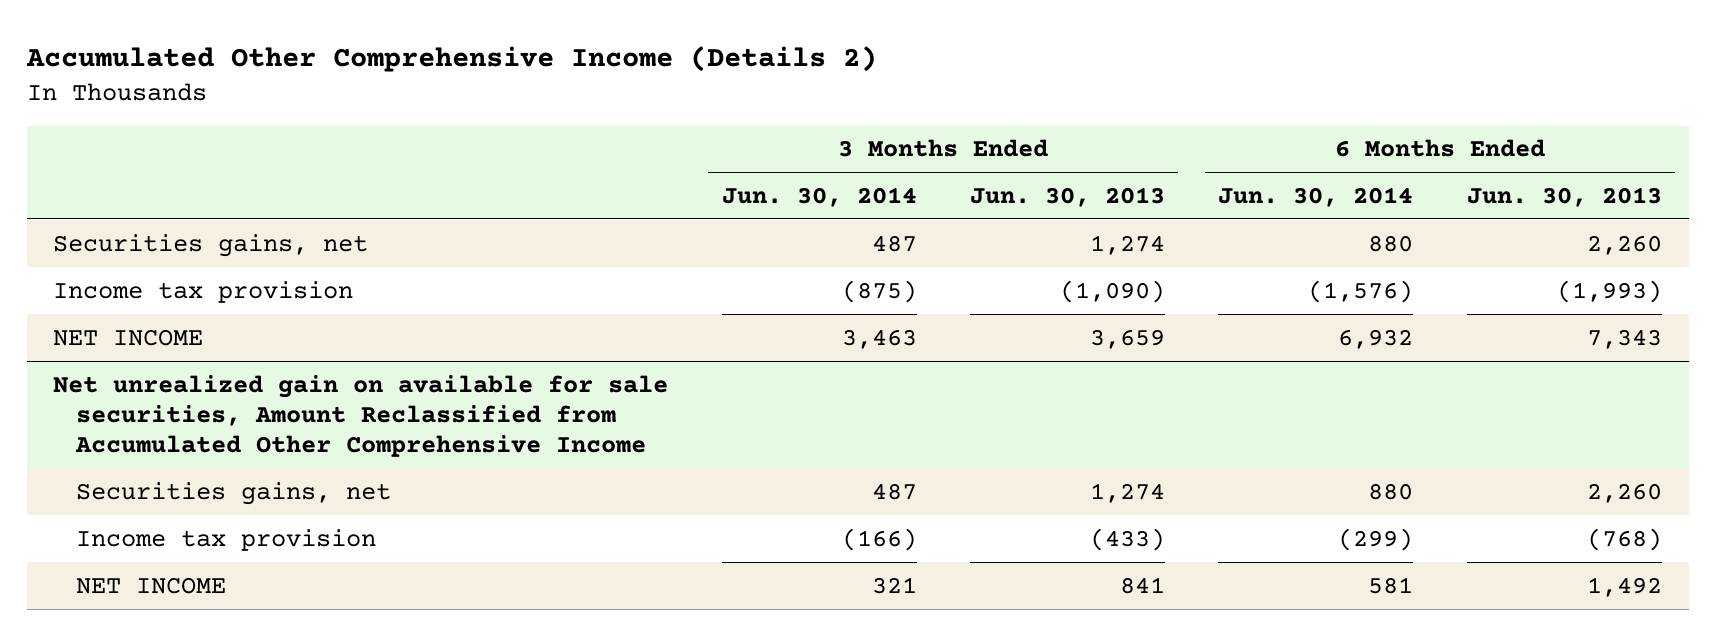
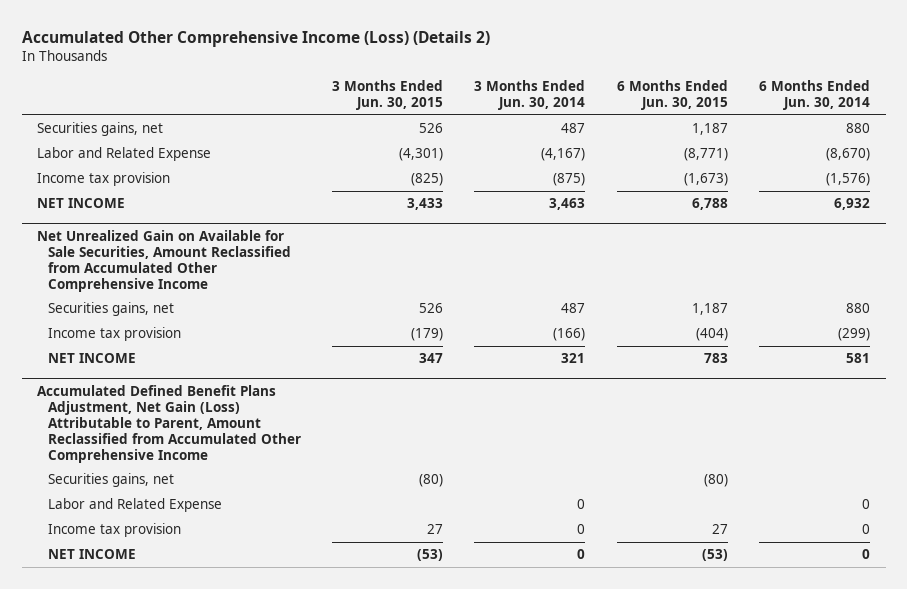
- Accumulated Other Comprehensive Income (Details 2)
+ Accumulated Other Comprehensive Income (Loss) (Details 2)
- | 3 Months Ended Jun. 30, 2014 | 3 Months Ended Jun. 30, 2013 | 6 Months Ended Jun. 30, 2014 | 6 Months Ended Jun. 30, 2013
+ | 3 Months Ended Jun. 30, 2015 | 3 Months Ended Jun. 30, 2014 | 6 Months Ended Jun. 30, 2015 | 6 Months Ended Jun. 30, 2014
+ Labor and Related Expense | (4,301) | (4,167) | (8,771) | (8,670)
- Net unrealized gain on available for sale securities, Amount Reclassified from Accumulated Other Comprehensive Income
+ Net Unrealized Gain on Available for Sale Securities, Amount Reclassified from Accumulated Other Comprehensive Income
+ Accumulated Defined Benefit Plans Adjustment, Net Gain (Loss) Attributable to Parent, Amount Reclassified from Accumulated Other Comprehensive Income
+ Securities gains, net | (80) | | (80) |
+ Labor and Related Expense | | 0 | | 0
+ Income tax provision | 27 | 0 | 27 | 0
+ NET INCOME | (53) | 0 | (53) | 0

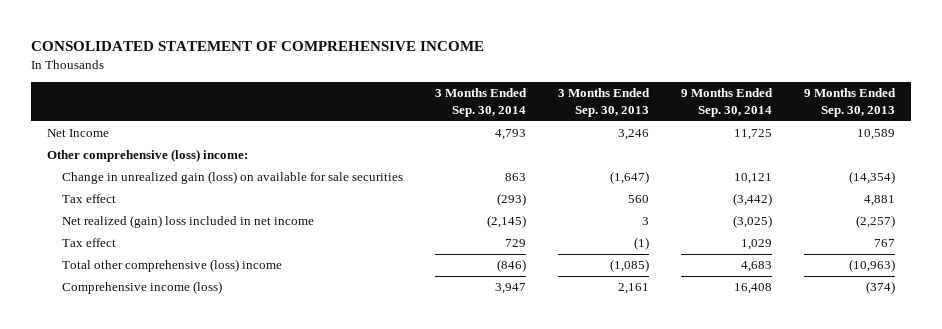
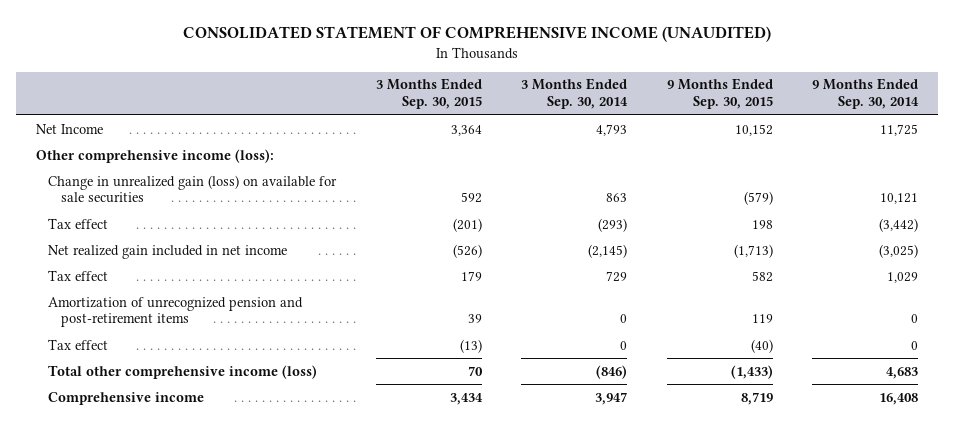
- CONSOLIDATED STATEMENT OF COMPREHENSIVE INCOME
+ CONSOLIDATED STATEMENT OF COMPREHENSIVE INCOME (UNAUDITED)
- | 3 Months Ended Sep. 30, 2014 | 3 Months Ended Sep. 30, 2013 | 9 Months Ended Sep. 30, 2014 | 9 Months Ended Sep. 30, 2013
+ | 3 Months Ended Sep. 30, 2015 | 3 Months Ended Sep. 30, 2014 | 9 Months Ended Sep. 30, 2015 | 9 Months Ended Sep. 30, 2014
- Other comprehensive (loss) income:
+ Other comprehensive income (loss):
- Net realized (gain) loss included in net income | (2,145) | 3 | (3,025) | (2,257)
+ Net realized gain included in net income | (526) | (2,145) | (1,713) | (3,025)
- Total other comprehensive (loss) income | (846) | (1,085) | 4,683 | (10,963)
- Comprehensive income (loss) | 3,947 | 2,161 | 16,408 | (374)
+ Amortization of unrecognized pension and post-retirement items | 39 | 0 | 119 | 0
+ Tax effect | (13) | 0 | (40) | 0
+ Total other comprehensive income (loss) | 70 | (846) | (1,433) | 4,683
+ Comprehensive income | 3,434 | 3,947 | 8,719 | 16,408

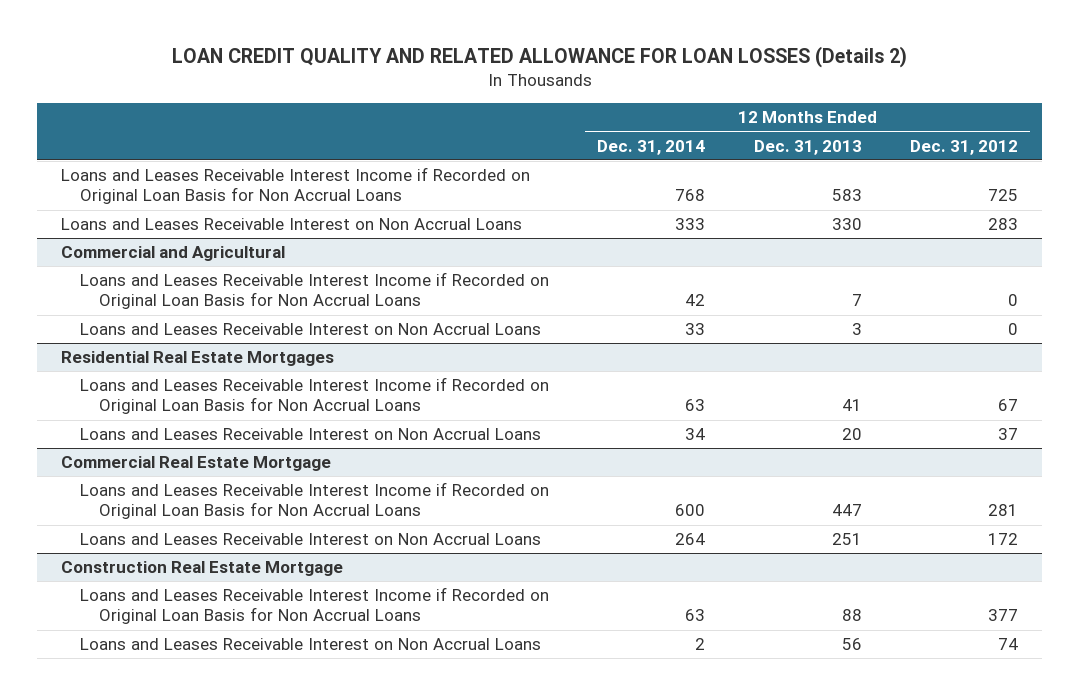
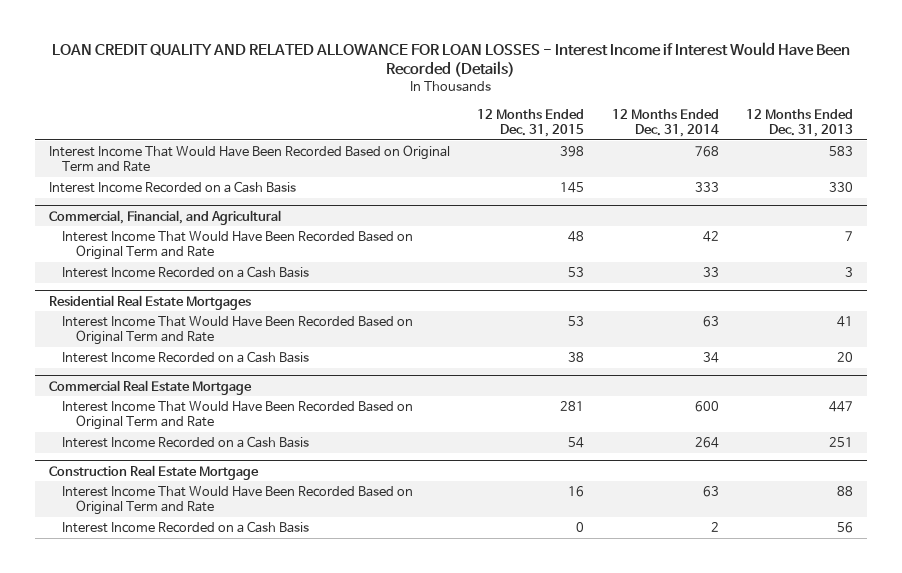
- LOAN CREDIT QUALITY AND RELATED ALLOWANCE FOR LOAN LOSSES (Details 2)
+ LOAN CREDIT QUALITY AND RELATED ALLOWANCE FOR LOAN LOSSES - Interest Income if Interest Would Have Been Recorded (Details)
- | 12 Months Ended Dec. 31, 2014 | 12 Months Ended Dec. 31, 2013 | 12 Months Ended Dec. 31, 2012
+ | 12 Months Ended Dec. 31, 2015 | 12 Months Ended Dec. 31, 2014 | 12 Months Ended Dec. 31, 2013
- Loans and Leases Receivable Interest Income if Recorded on Original Loan Basis for Non Accrual Loans | 768 | 583 | 725
- Loans and Leases Receivable Interest on Non Accrual Loans | 333 | 330 | 283
- Commercial and Agricultural
- Loans and Leases Receivable Interest Income if Recorded on Original Loan Basis for Non Accrual Loans | 42 | 7 | 0
- Loans and Leases Receivable Interest on Non Accrual Loans | 33 | 3 | 0
+ Interest Income That Would Have Been Recorded Based on Original Term and Rate | 398 | 768 | 583
+ Interest Income Recorded on a Cash Basis | 145 | 333 | 330
+ Commercial, Financial, and Agricultural
+ Interest Income That Would Have Been Recorded Based on Original Term and Rate | 48 | 42 | 7
+ Interest Income Recorded on a Cash Basis | 53 | 33 | 3
@ Residential Real Estate Mortgages
- Loans and Leases Receivable Interest Income if Recorded on Original Loan Basis for Non Accrual Loans | 63 | 41 | 67
- Loans and Leases Receivable Interest on Non Accrual Loans | 34 | 20 | 37
+ Interest Income That Would Have Been Recorded Based on Original Term and Rate | 53 | 63 | 41
+ Interest Income Recorded on a Cash Basis | 38 | 34 | 20
@ Commercial Real Estate Mortgage
- Loans and Leases Receivable Interest Income if Recorded on Original Loan Basis for Non Accrual Loans | 600 | 447 | 281
- Loans and Leases Receivable Interest on Non Accrual Loans | 264 | 251 | 172
+ Interest Income That Would Have Been Recorded Based on Original Term and Rate | 281 | 600 | 447
+ Interest Income Recorded on a Cash Basis | 54 | 264 | 251
@ Construction Real Estate Mortgage
- Loans and Leases Receivable Interest Income if Recorded on Original Loan Basis for Non Accrual Loans | 63 | 88 | 377
- Loans and Leases Receivable Interest on Non Accrual Loans | 2 | 56 | 74
+ Interest Income That Would Have Been Recorded Based on Original Term and Rate | 16 | 63 | 88
+ Interest Income Recorded on a Cash Basis | 0 | 2 | 56

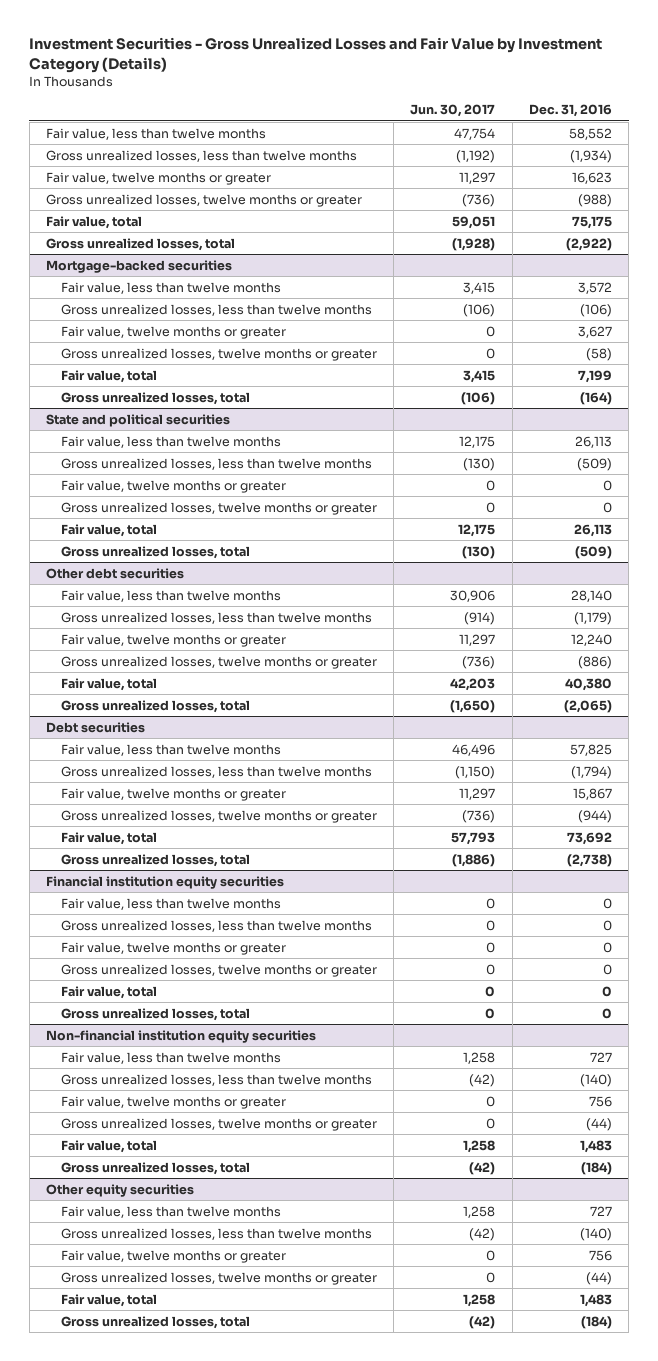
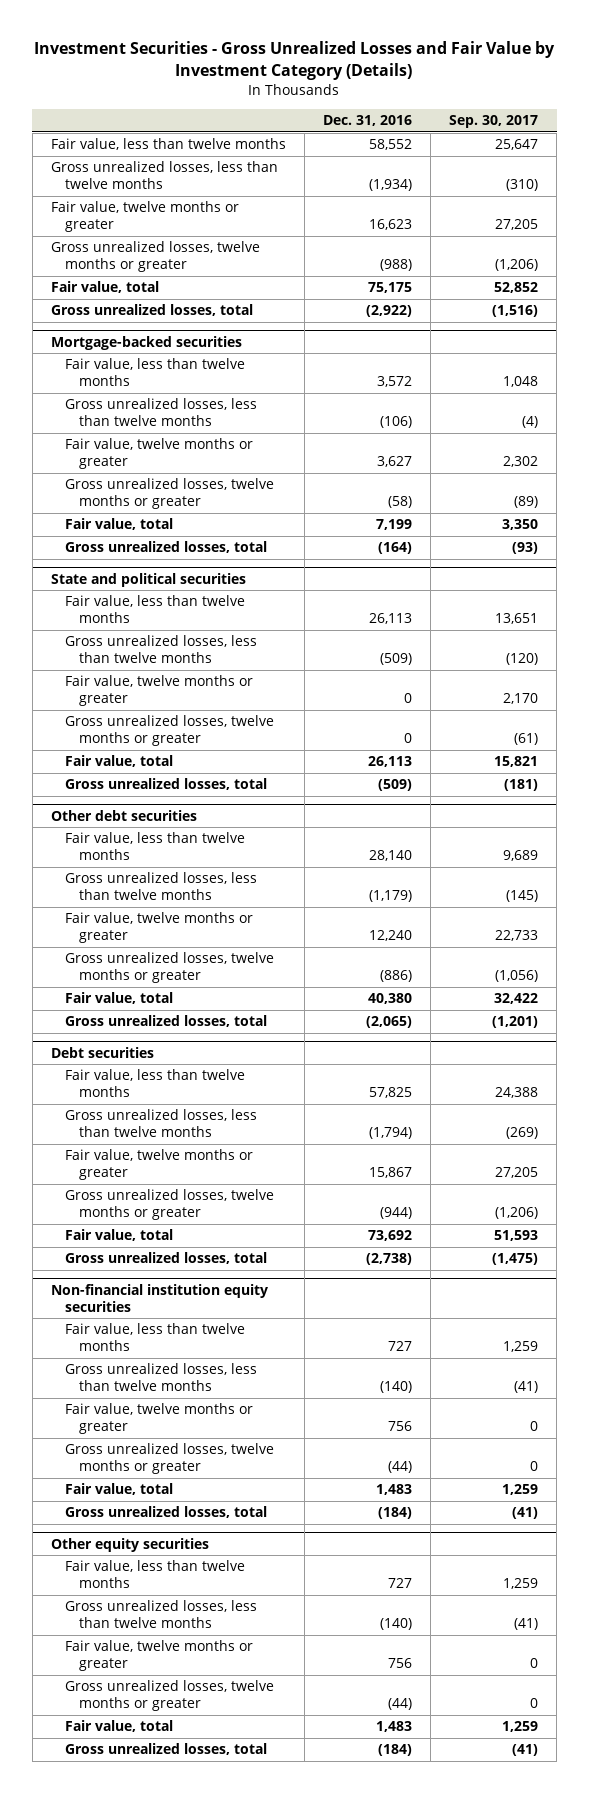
- | Jun. 30, 2017 | Dec. 31, 2016
+ | Dec. 31, 2016 | Sep. 30, 2017
- Financial institution equity securities
- Fair value, less than twelve months | 0 | 0
- Gross unrealized losses, less than twelve months | 0 | 0
- Fair value, twelve months or greater | 0 | 0
- Gross unrealized losses, twelve months or greater | 0 | 0
- Fair value, total | 0 | 0
- Gross unrealized losses, total | 0 | 0

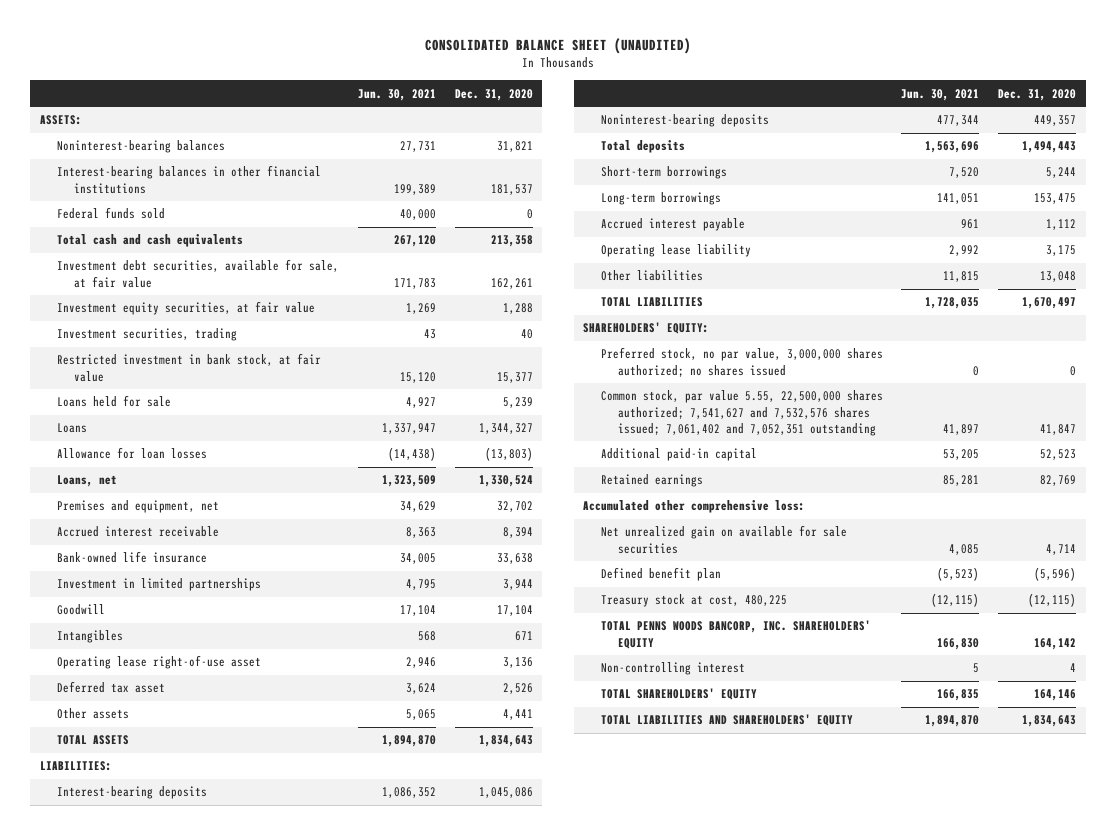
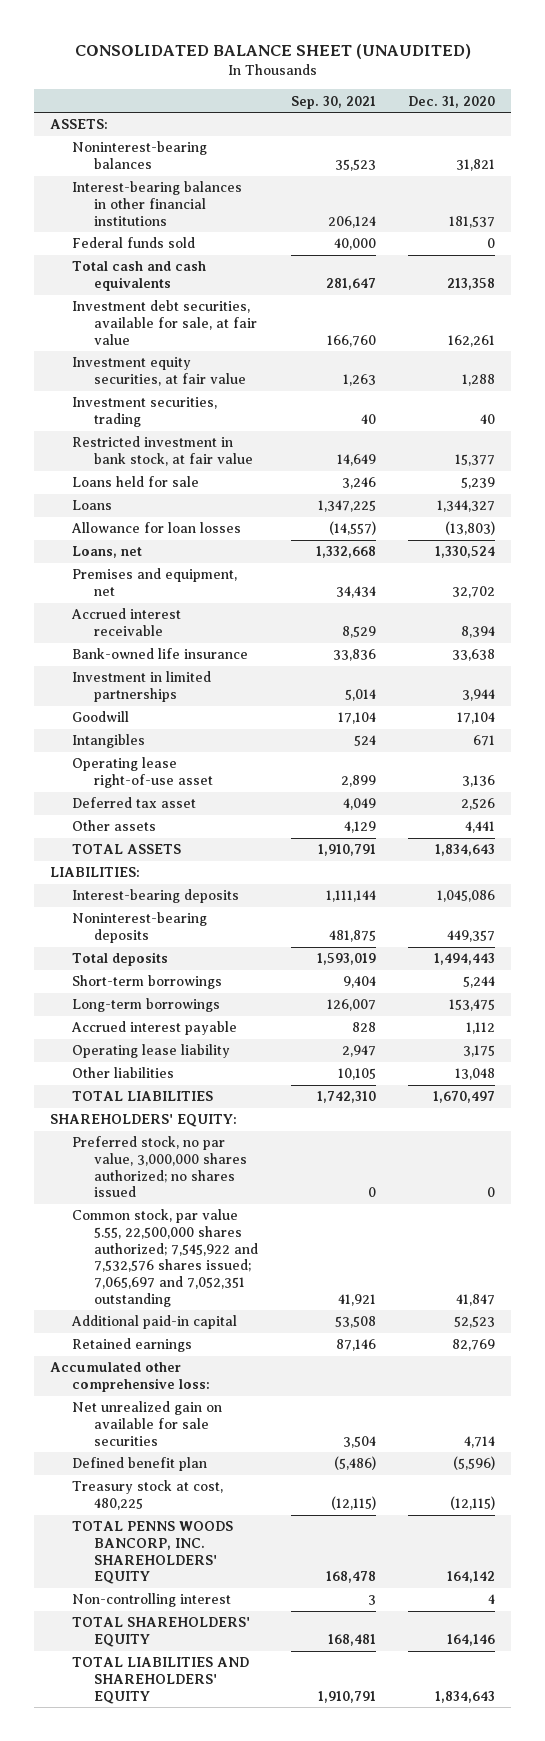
- | Jun. 30, 2021 | Dec. 31, 2020
+ | Sep. 30, 2021 | Dec. 31, 2020
- Common stock, par value 5.55, 22,500,000 shares authorized; 7,541,627 and 7,532,576 shares issued; 7,061,402 and 7,052,351 outstanding | 41,897 | 41,847
+ Common stock, par value 5.55, 22,500,000 shares authorized; 7,545,922 and 7,532,576 shares issued; 7,065,697 and 7,052,351 outstanding | 41,921 | 41,847

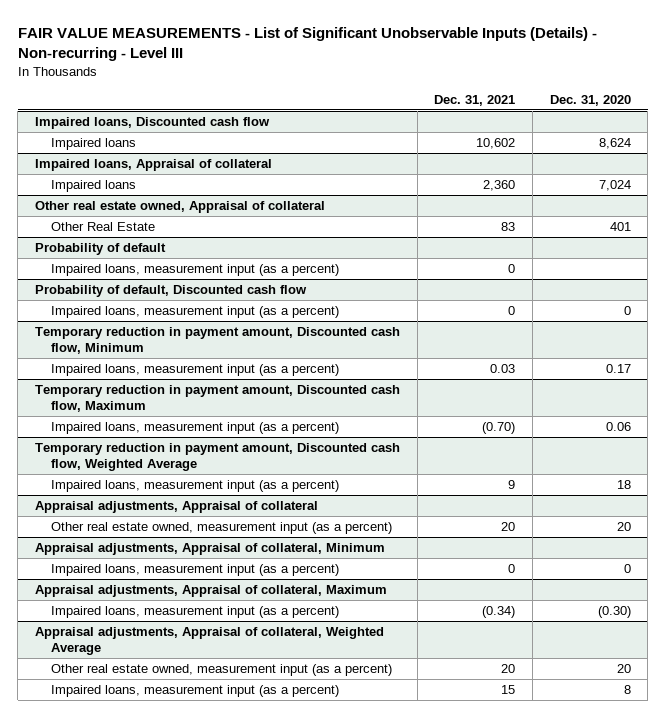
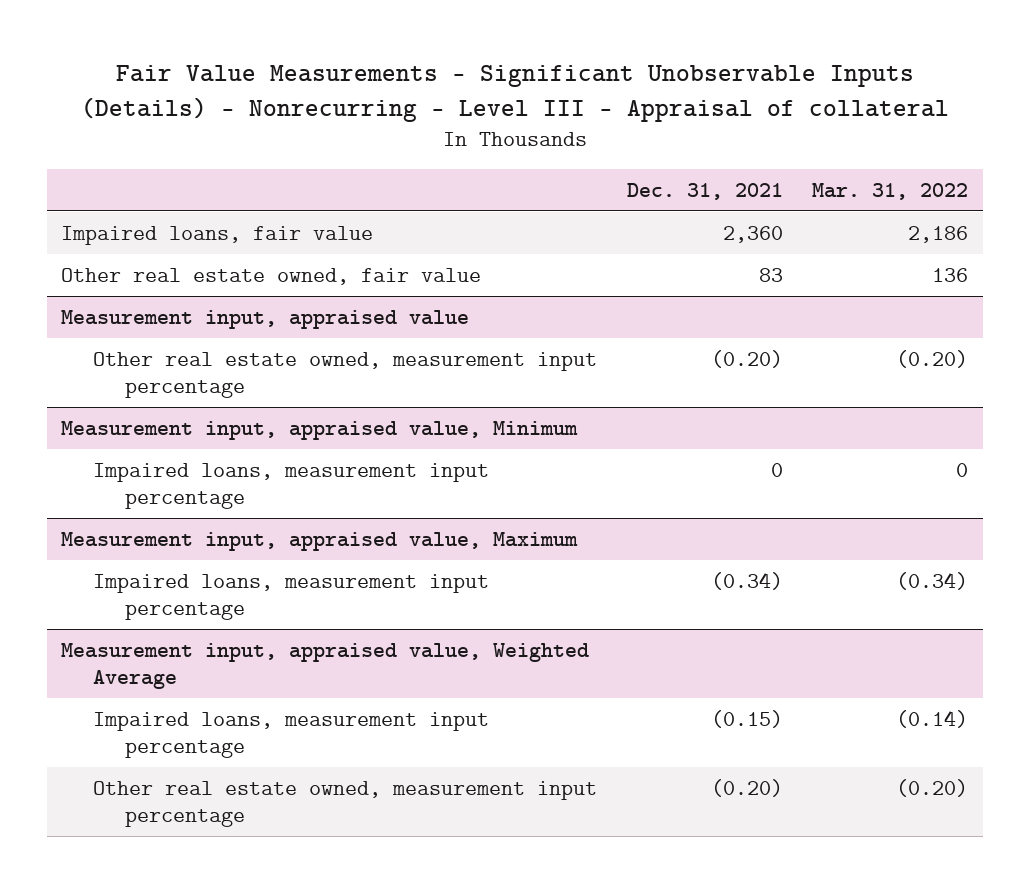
- FAIR VALUE MEASUREMENTS - List of Significant Unobservable Inputs (Details) - Non-recurring - Level III
+ Fair Value Measurements - Significant Unobservable Inputs (Details) - Nonrecurring - Level III - Appraisal of collateral
- | Dec. 31, 2021 | Dec. 31, 2020
+ | Dec. 31, 2021 | Mar. 31, 2022
- Impaired loans, Discounted cash flow
- Impaired loans | 10,602 | 8,624
- Impaired loans, Appraisal of collateral
- Impaired loans | 2,360 | 7,024
- Other real estate owned, Appraisal of collateral
- Other Real Estate | 83 | 401
- Probability of default
- Impaired loans, measurement input (as a percent) | 0 |
- Probability of default, Discounted cash flow
- Impaired loans, measurement input (as a percent) | 0 | 0
- Temporary reduction in payment amount, Discounted cash flow, Minimum
- Impaired loans, measurement input (as a percent) | 0.03 | 0.17
- Temporary reduction in payment amount, Discounted cash flow, Maximum
- Impaired loans, measurement input (as a percent) | (0.70) | 0.06
- Temporary reduction in payment amount, Discounted cash flow, Weighted Average
- Impaired loans, measurement input (as a percent) | 9 | 18
- Appraisal adjustments, Appraisal of collateral
- Other real estate owned, measurement input (as a percent) | 20 | 20
- Appraisal adjustments, Appraisal of collateral, Minimum
- Impaired loans, measurement input (as a percent) | 0 | 0
- Appraisal adjustments, Appraisal of collateral, Maximum
- Impaired loans, measurement input (as a percent) | (0.34) | (0.30)
- Appraisal adjustments, Appraisal of collateral, Weighted Average
- Other real estate owned, measurement input (as a percent) | 20 | 20
- Impaired loans, measurement input (as a percent) | 15 | 8
+ Impaired loans, fair value | 2,360 | 2,186
+ Other real estate owned, fair value | 83 | 136
+ Measurement input, appraised value
+ Other real estate owned, measurement input percentage | (0.20) | (0.20)
+ Measurement input, appraised value, Minimum
+ Impaired loans, measurement input percentage | 0 | 0
+ Measurement input, appraised value, Maximum
+ Impaired loans, measurement input percentage | (0.34) | (0.34)
+ Measurement input, appraised value, Weighted Average
+ Impaired loans, measurement input percentage | (0.15) | (0.14)
+ Other real estate owned, measurement input percentage | (0.20) | (0.20)

